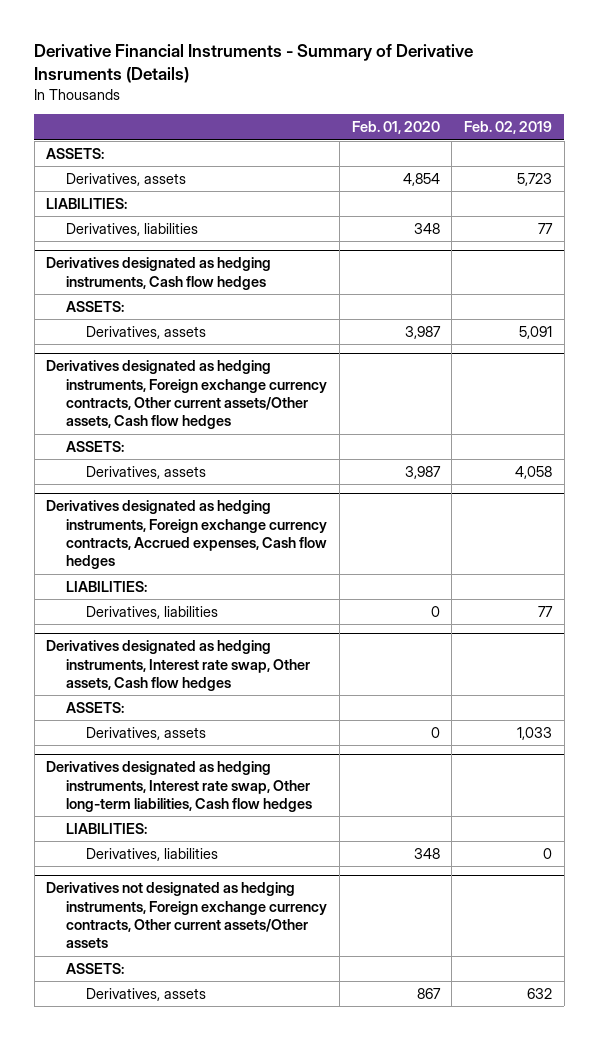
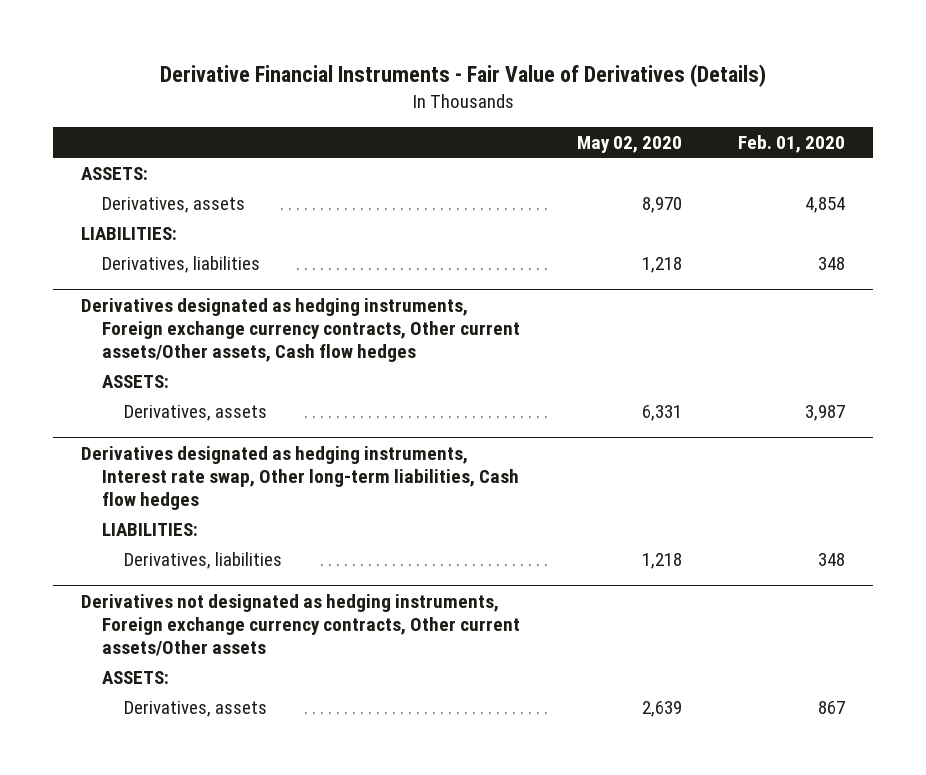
- Derivative Financial Instruments - Summary of Derivative Insruments (Details)
+ Derivative Financial Instruments - Fair Value of Derivatives (Details)
- | Feb. 01, 2020 | Feb. 02, 2019
+ | May 02, 2020 | Feb. 01, 2020
- Derivatives designated as hedging instruments, Cash flow hedges
- ASSETS:
- Derivatives, assets | 3,987 | 5,091
- Derivatives designated as hedging instruments, Foreign exchange currency contracts, Accrued expenses, Cash flow hedges
- LIABILITIES:
- Derivatives, liabilities | 0 | 77
- Derivatives designated as hedging instruments, Interest rate swap, Other assets, Cash flow hedges
- ASSETS:
- Derivatives, assets | 0 | 1,033

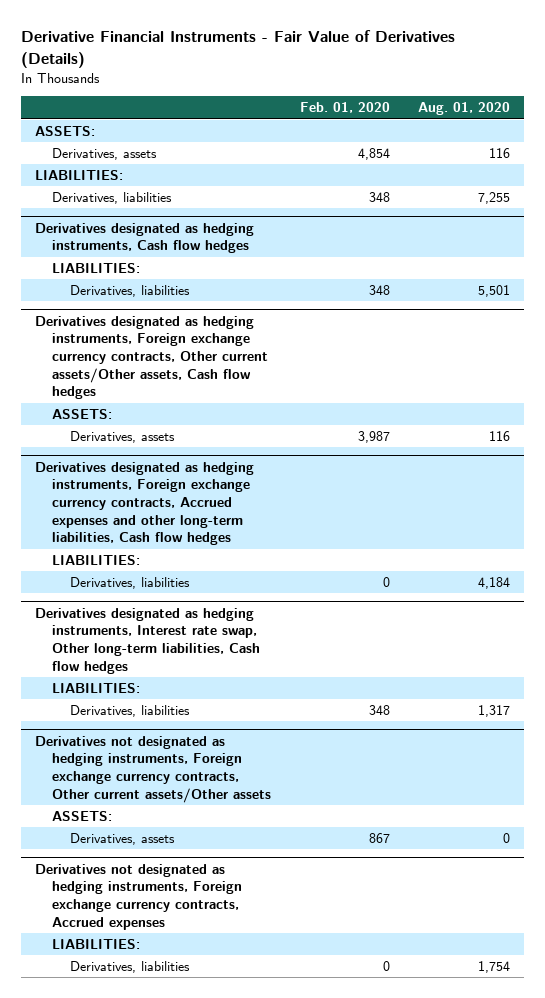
- | May 02, 2020 | Feb. 01, 2020
+ | Feb. 01, 2020 | Aug. 01, 2020
+ Derivatives designated as hedging instruments, Cash flow hedges
+ LIABILITIES:
+ Derivatives, liabilities | 348 | 5,501
+ Derivatives designated as hedging instruments, Foreign exchange currency contracts, Accrued expenses and other long-term liabilities, Cash flow hedges
+ LIABILITIES:
+ Derivatives, liabilities | 0 | 4,184
+ Derivatives not designated as hedging instruments, Foreign exchange currency contracts, Accrued expenses
+ LIABILITIES:
+ Derivatives, liabilities | 0 | 1,754

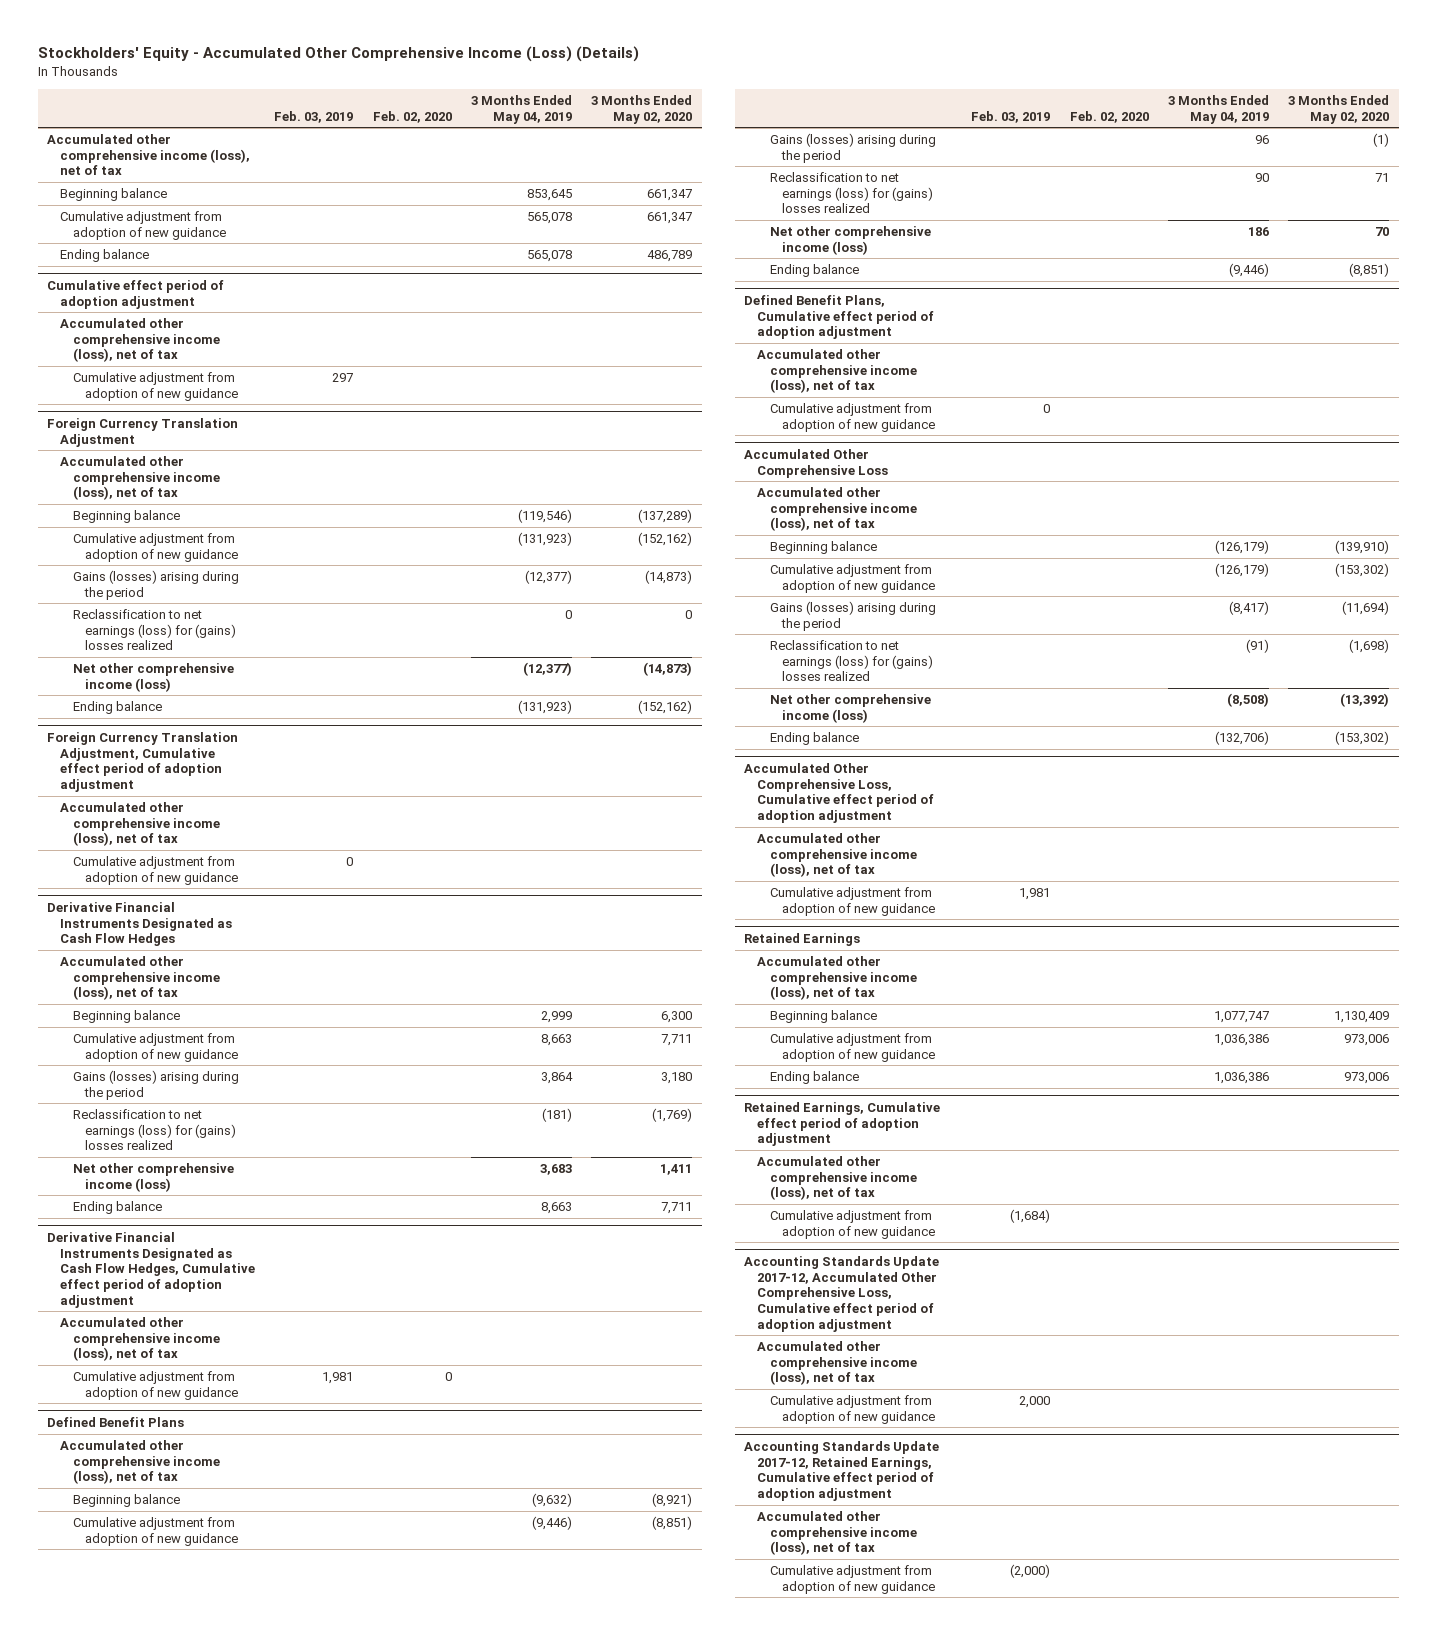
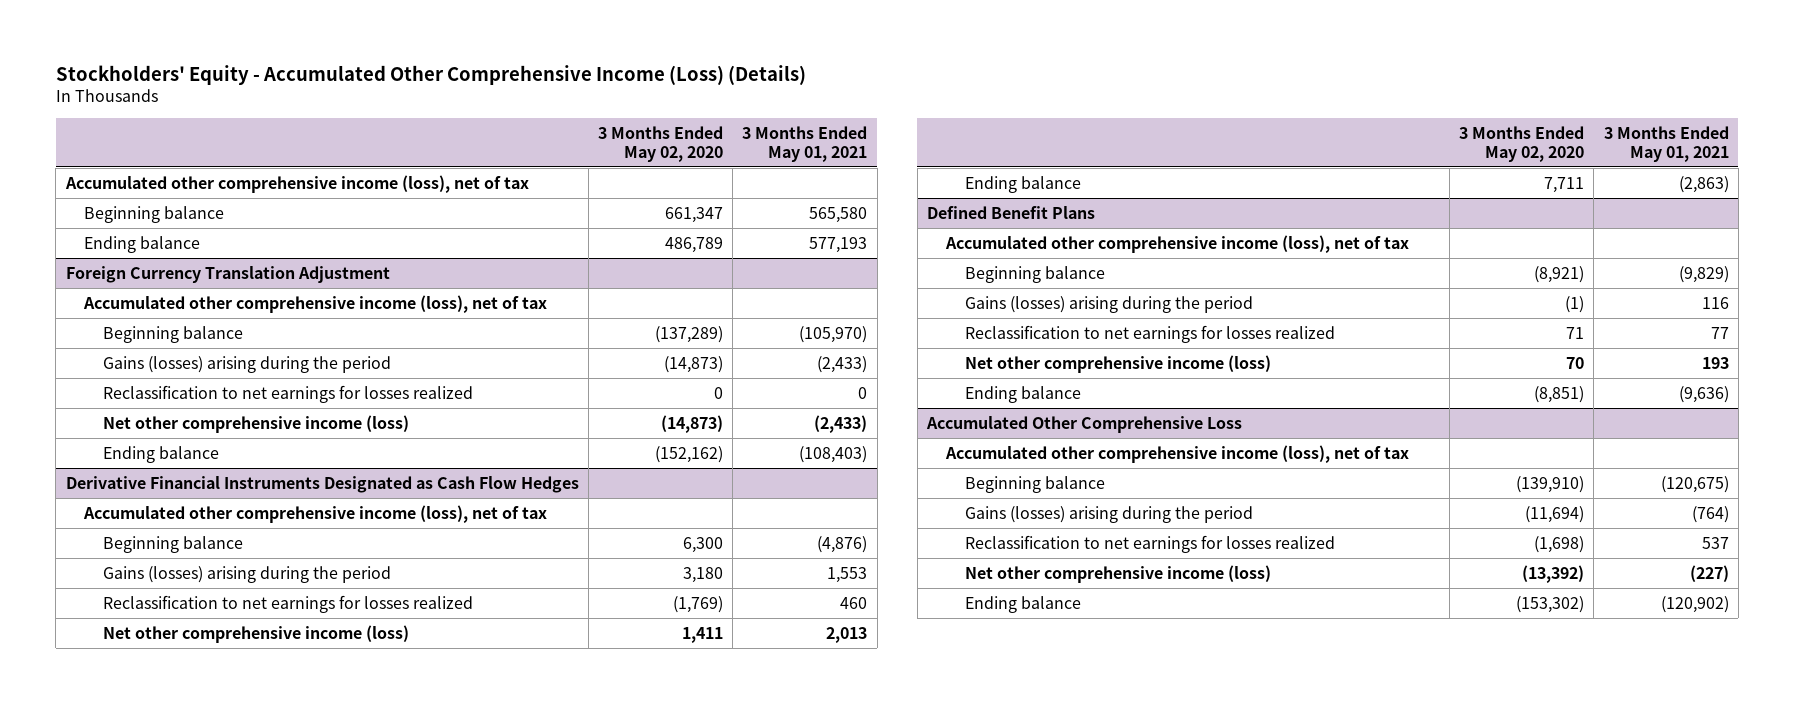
- | Feb. 03, 2019 | Feb. 02, 2020 | 3 Months Ended May 04, 2019 | 3 Months Ended May 02, 2020
+ | 3 Months Ended May 02, 2020 | 3 Months Ended May 01, 2021
- Cumulative adjustment from adoption of new guidance | | | 565,078 | 661,347
- Cumulative effect period of adoption adjustment
- Accumulated other comprehensive income (loss), net of tax
- Cumulative adjustment from adoption of new guidance | 297 | | |
@ Foreign Currency Translation Adjustment
- Cumulative adjustment from adoption of new guidance | | | (131,923) | (152,162)
- Reclassification to net earnings (loss) for (gains) losses realized | | | 0 | 0
+ Reclassification to net earnings for losses realized | 0 | 0
- Foreign Currency Translation Adjustment, Cumulative effect period of adoption adjustment
- Accumulated other comprehensive income (loss), net of tax
- Cumulative adjustment from adoption of new guidance | 0 | | |
@ Derivative Financial Instruments Designated as Cash Flow Hedges
- Cumulative adjustment from adoption of new guidance | | | 8,663 | 7,711
- Reclassification to net earnings (loss) for (gains) losses realized | | | (181) | (1,769)
+ Reclassification to net earnings for losses realized | (1,769) | 460
- Derivative Financial Instruments Designated as Cash Flow Hedges, Cumulative effect period of adoption adjustment
- Accumulated other comprehensive income (loss), net of tax
- Cumulative adjustment from adoption of new guidance | 1,981 | 0 | |
@ Defined Benefit Plans
- Cumulative adjustment from adoption of new guidance | | | (9,446) | (8,851)
- Reclassification to net earnings (loss) for (gains) losses realized | | | 90 | 71
+ Reclassification to net earnings for losses realized | 71 | 77
- Defined Benefit Plans, Cumulative effect period of adoption adjustment
- Accumulated other comprehensive income (loss), net of tax
- Cumulative adjustment from adoption of new guidance | 0 | | |
@ Accumulated Other Comprehensive Loss
- Cumulative adjustment from adoption of new guidance | | | (126,179) | (153,302)
- Reclassification to net earnings (loss) for (gains) losses realized | | | (91) | (1,698)
+ Reclassification to net earnings for losses realized | (1,698) | 537
- Accumulated Other Comprehensive Loss, Cumulative effect period of adoption adjustment
- Accumulated other comprehensive income (loss), net of tax
- Cumulative adjustment from adoption of new guidance | 1,981 | | |
- Retained Earnings
- Accumulated other comprehensive income (loss), net of tax
- Beginning balance | | | 1,077,747 | 1,130,409
- Cumulative adjustment from adoption of new guidance | | | 1,036,386 | 973,006
- Ending balance | | | 1,036,386 | 973,006
- Retained Earnings, Cumulative effect period of adoption adjustment
- Accumulated other comprehensive income (loss), net of tax
- Cumulative adjustment from adoption of new guidance | (1,684) | | |
- Accounting Standards Update 2017-12, Accumulated Other Comprehensive Loss, Cumulative effect period of adoption adjustment
- Accumulated other comprehensive income (loss), net of tax
- Cumulative adjustment from adoption of new guidance | 2,000 | | |
- Accounting Standards Update 2017-12, Retained Earnings, Cumulative effect period of adoption adjustment
- Accumulated other comprehensive income (loss), net of tax
- Cumulative adjustment from adoption of new guidance | (2,000) | | |

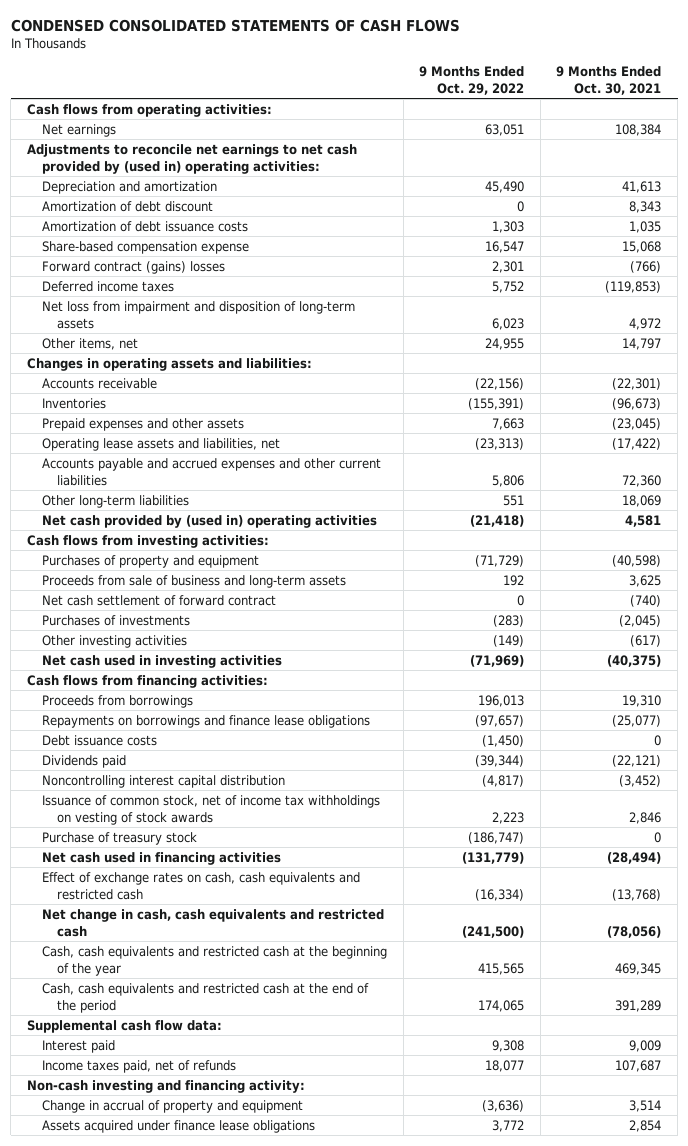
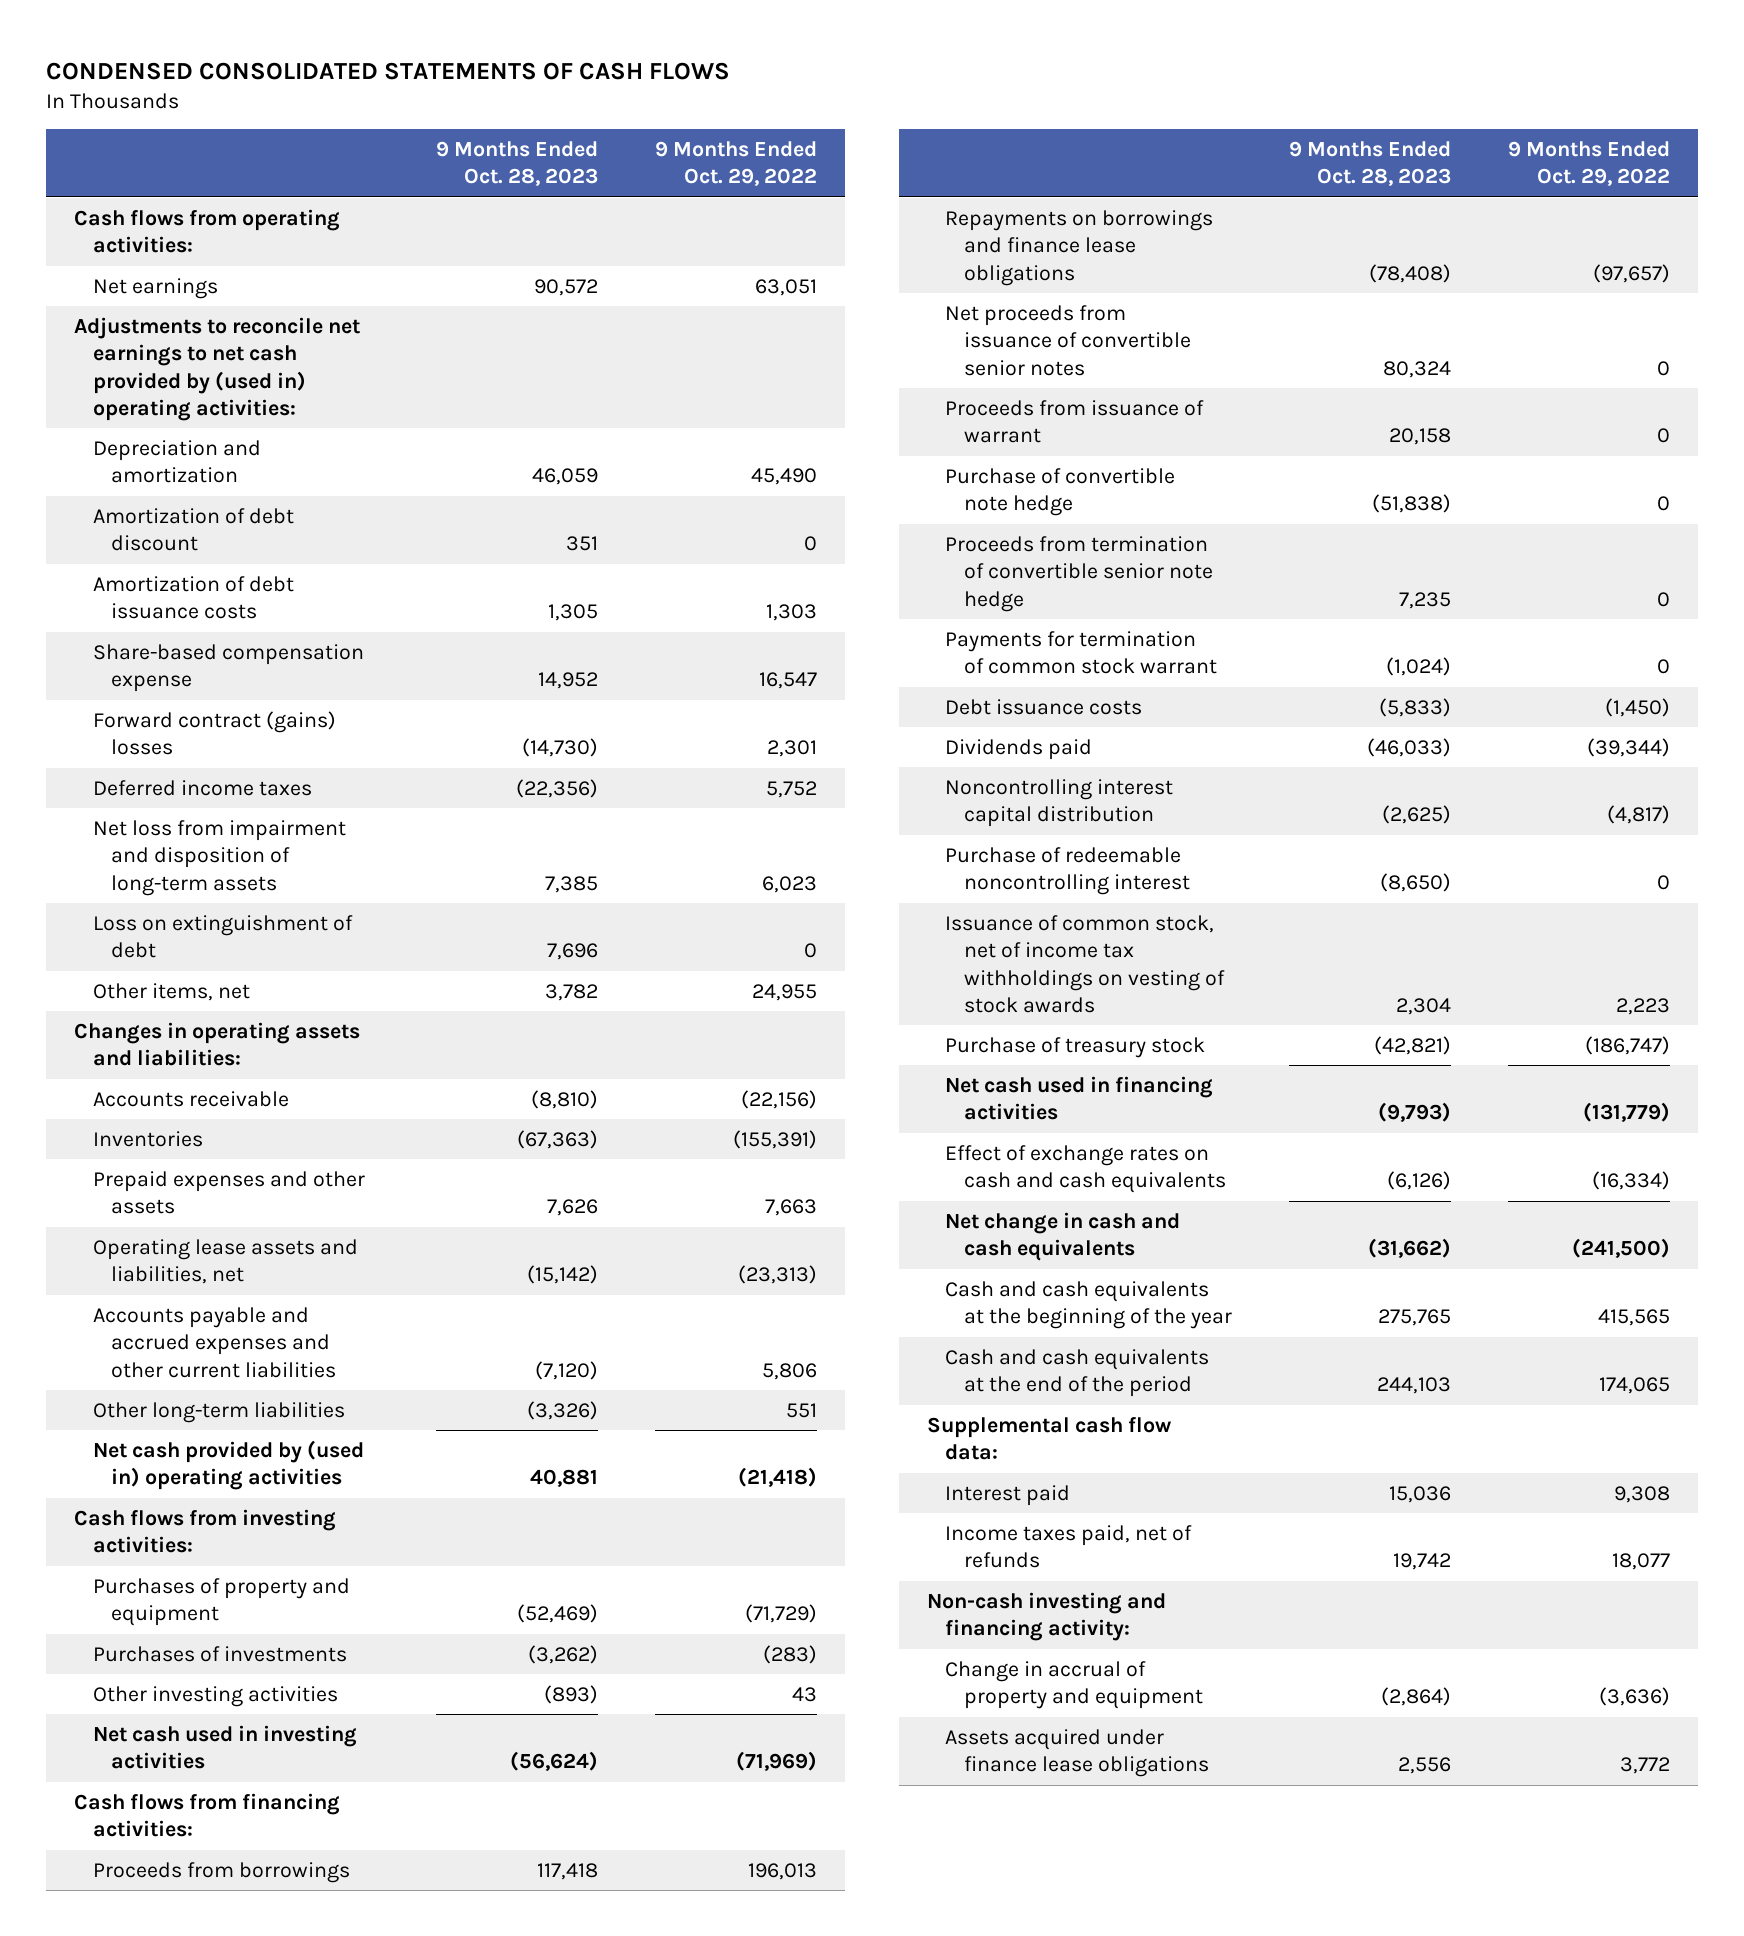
- | 9 Months Ended Oct. 29, 2022 | 9 Months Ended Oct. 30, 2021
+ | 9 Months Ended Oct. 28, 2023 | 9 Months Ended Oct. 29, 2022
+ Loss on extinguishment of debt | 7,696 | 0
- Proceeds from sale of business and long-term assets | 192 | 3,625
- Net cash settlement of forward contract | 0 | (740)
- Other investing activities | (149) | (617)
+ Other investing activities | (893) | 43
+ Net proceeds from issuance of convertible senior notes | 80,324 | 0
+ Proceeds from issuance of warrant | 20,158 | 0
+ Purchase of convertible note hedge | (51,838) | 0
+ Proceeds from termination of convertible senior note hedge | 7,235 | 0
+ Payments for termination of common stock warrant | (1,024) | 0
+ Purchase of redeemable noncontrolling interest | (8,650) | 0
- Effect of exchange rates on cash, cash equivalents and restricted cash | (16,334) | (13,768)
- Net change in cash, cash equivalents and restricted cash | (241,500) | (78,056)
- Cash, cash equivalents and restricted cash at the beginning of the year | 415,565 | 469,345
- Cash, cash equivalents and restricted cash at the end of the period | 174,065 | 391,289
+ Effect of exchange rates on cash and cash equivalents | (6,126) | (16,334)
+ Net change in cash and cash equivalents | (31,662) | (241,500)
+ Cash and cash equivalents at the beginning of the year | 275,765 | 415,565
+ Cash and cash equivalents at the end of the period | 244,103 | 174,065

